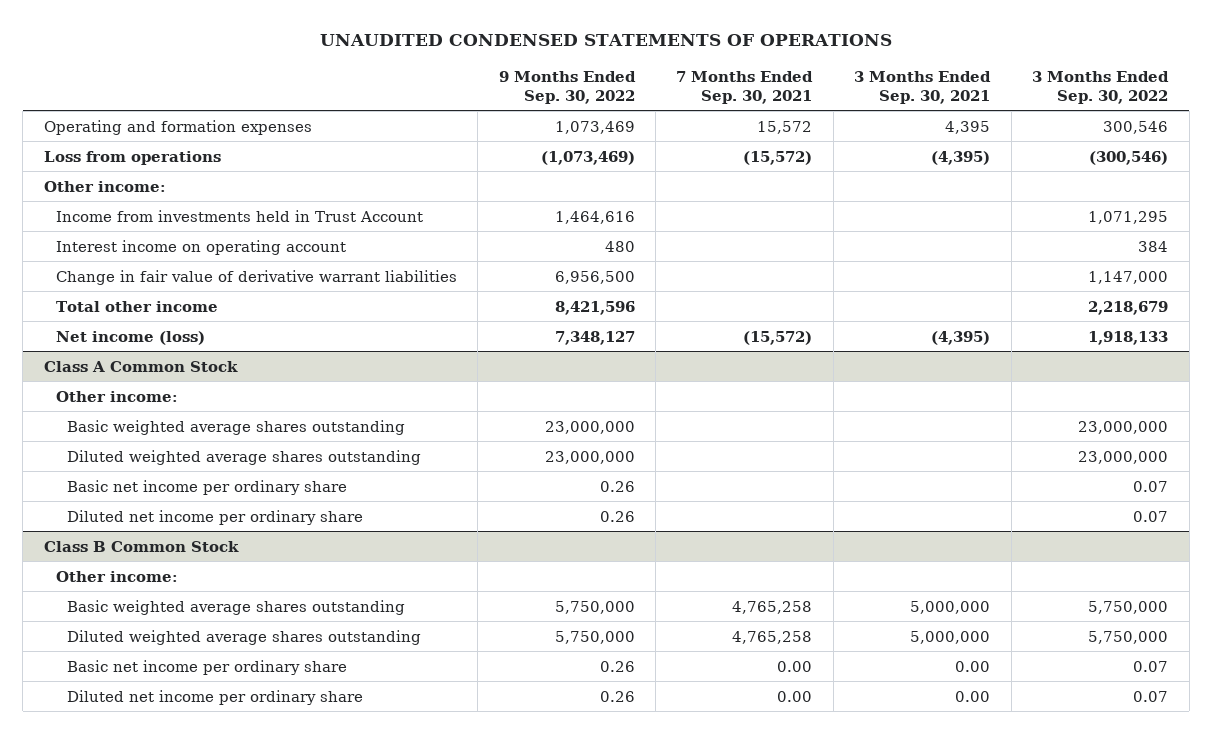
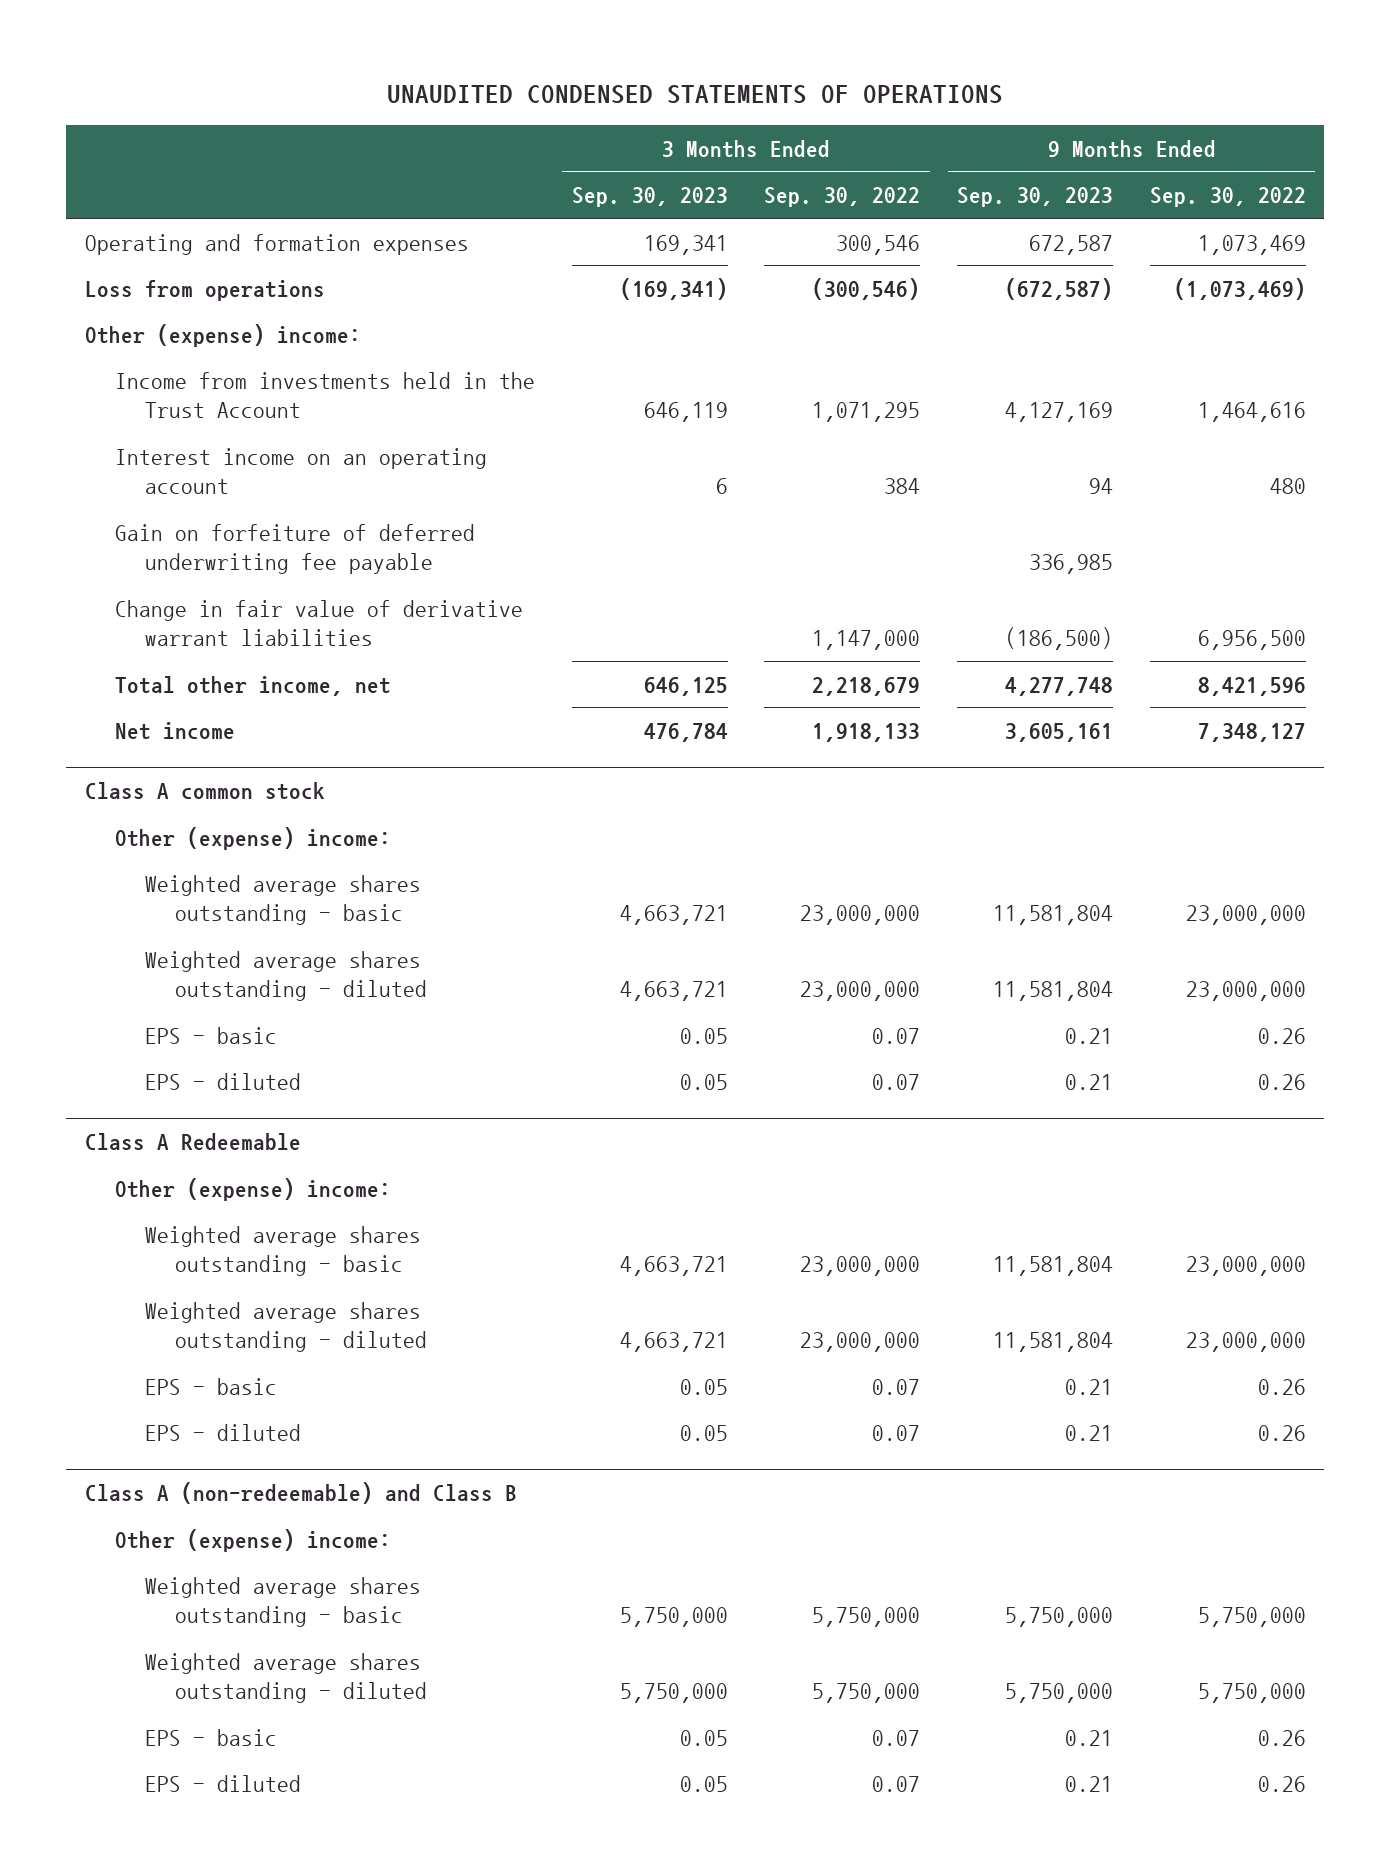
- | 9 Months Ended Sep. 30, 2022 | 7 Months Ended Sep. 30, 2021 | 3 Months Ended Sep. 30, 2021 | 3 Months Ended Sep. 30, 2022
+ | 3 Months Ended Sep. 30, 2023 | 3 Months Ended Sep. 30, 2022 | 9 Months Ended Sep. 30, 2023 | 9 Months Ended Sep. 30, 2022
- Other income:
- Income from investments held in Trust Account | 1,464,616 | | | 1,071,295
- Interest income on operating account | 480 | | | 384
+ Other (expense) income:
+ Income from investments held in the Trust Account | 646,119 | 1,071,295 | 4,127,169 | 1,464,616
+ Interest income on an operating account | 6 | 384 | 94 | 480
+ Gain on forfeiture of deferred underwriting fee payable | | | 336,985 |
- Total other income | 8,421,596 | | | 2,218,679
- Net income (loss) | 7,348,127 | (15,572) | (4,395) | 1,918,133
- Class A Common Stock
- Other income:
- Basic weighted average shares outstanding | 23,000,000 | | | 23,000,000
- Diluted weighted average shares outstanding | 23,000,000 | | | 23,000,000
- Basic net income per ordinary share | 0.26 | | | 0.07
- Diluted net income per ordinary share | 0.26 | | | 0.07
- Class B Common Stock
- Other income:
- Basic weighted average shares outstanding | 5,750,000 | 4,765,258 | 5,000,000 | 5,750,000
- Diluted weighted average shares outstanding | 5,750,000 | 4,765,258 | 5,000,000 | 5,750,000
- Basic net income per ordinary share | 0.26 | 0.00 | 0.00 | 0.07
- Diluted net income per ordinary share | 0.26 | 0.00 | 0.00 | 0.07
+ Total other income, net | 646,125 | 2,218,679 | 4,277,748 | 8,421,596
+ Net income | 476,784 | 1,918,133 | 3,605,161 | 7,348,127
+ Class A common stock
+ Other (expense) income:
+ Weighted average shares outstanding - basic | 4,663,721 | 23,000,000 | 11,581,804 | 23,000,000
+ Weighted average shares outstanding - diluted | 4,663,721 | 23,000,000 | 11,581,804 | 23,000,000
+ EPS - basic | 0.05 | 0.07 | 0.21 | 0.26
+ EPS - diluted | 0.05 | 0.07 | 0.21 | 0.26
+ Class A Redeemable
+ Other (expense) income:
+ Weighted average shares outstanding - basic | 4,663,721 | 23,000,000 | 11,581,804 | 23,000,000
+ Weighted average shares outstanding - diluted | 4,663,721 | 23,000,000 | 11,581,804 | 23,000,000
+ EPS - basic | 0.05 | 0.07 | 0.21 | 0.26
+ EPS - diluted | 0.05 | 0.07 | 0.21 | 0.26
+ Class A (non-redeemable) and Class B
+ Other (expense) income:
+ Weighted average shares outstanding - basic | 5,750,000 | 5,750,000 | 5,750,000 | 5,750,000
+ Weighted average shares outstanding - diluted | 5,750,000 | 5,750,000 | 5,750,000 | 5,750,000
+ EPS - basic | 0.05 | 0.07 | 0.21 | 0.26
+ EPS - diluted | 0.05 | 0.07 | 0.21 | 0.26

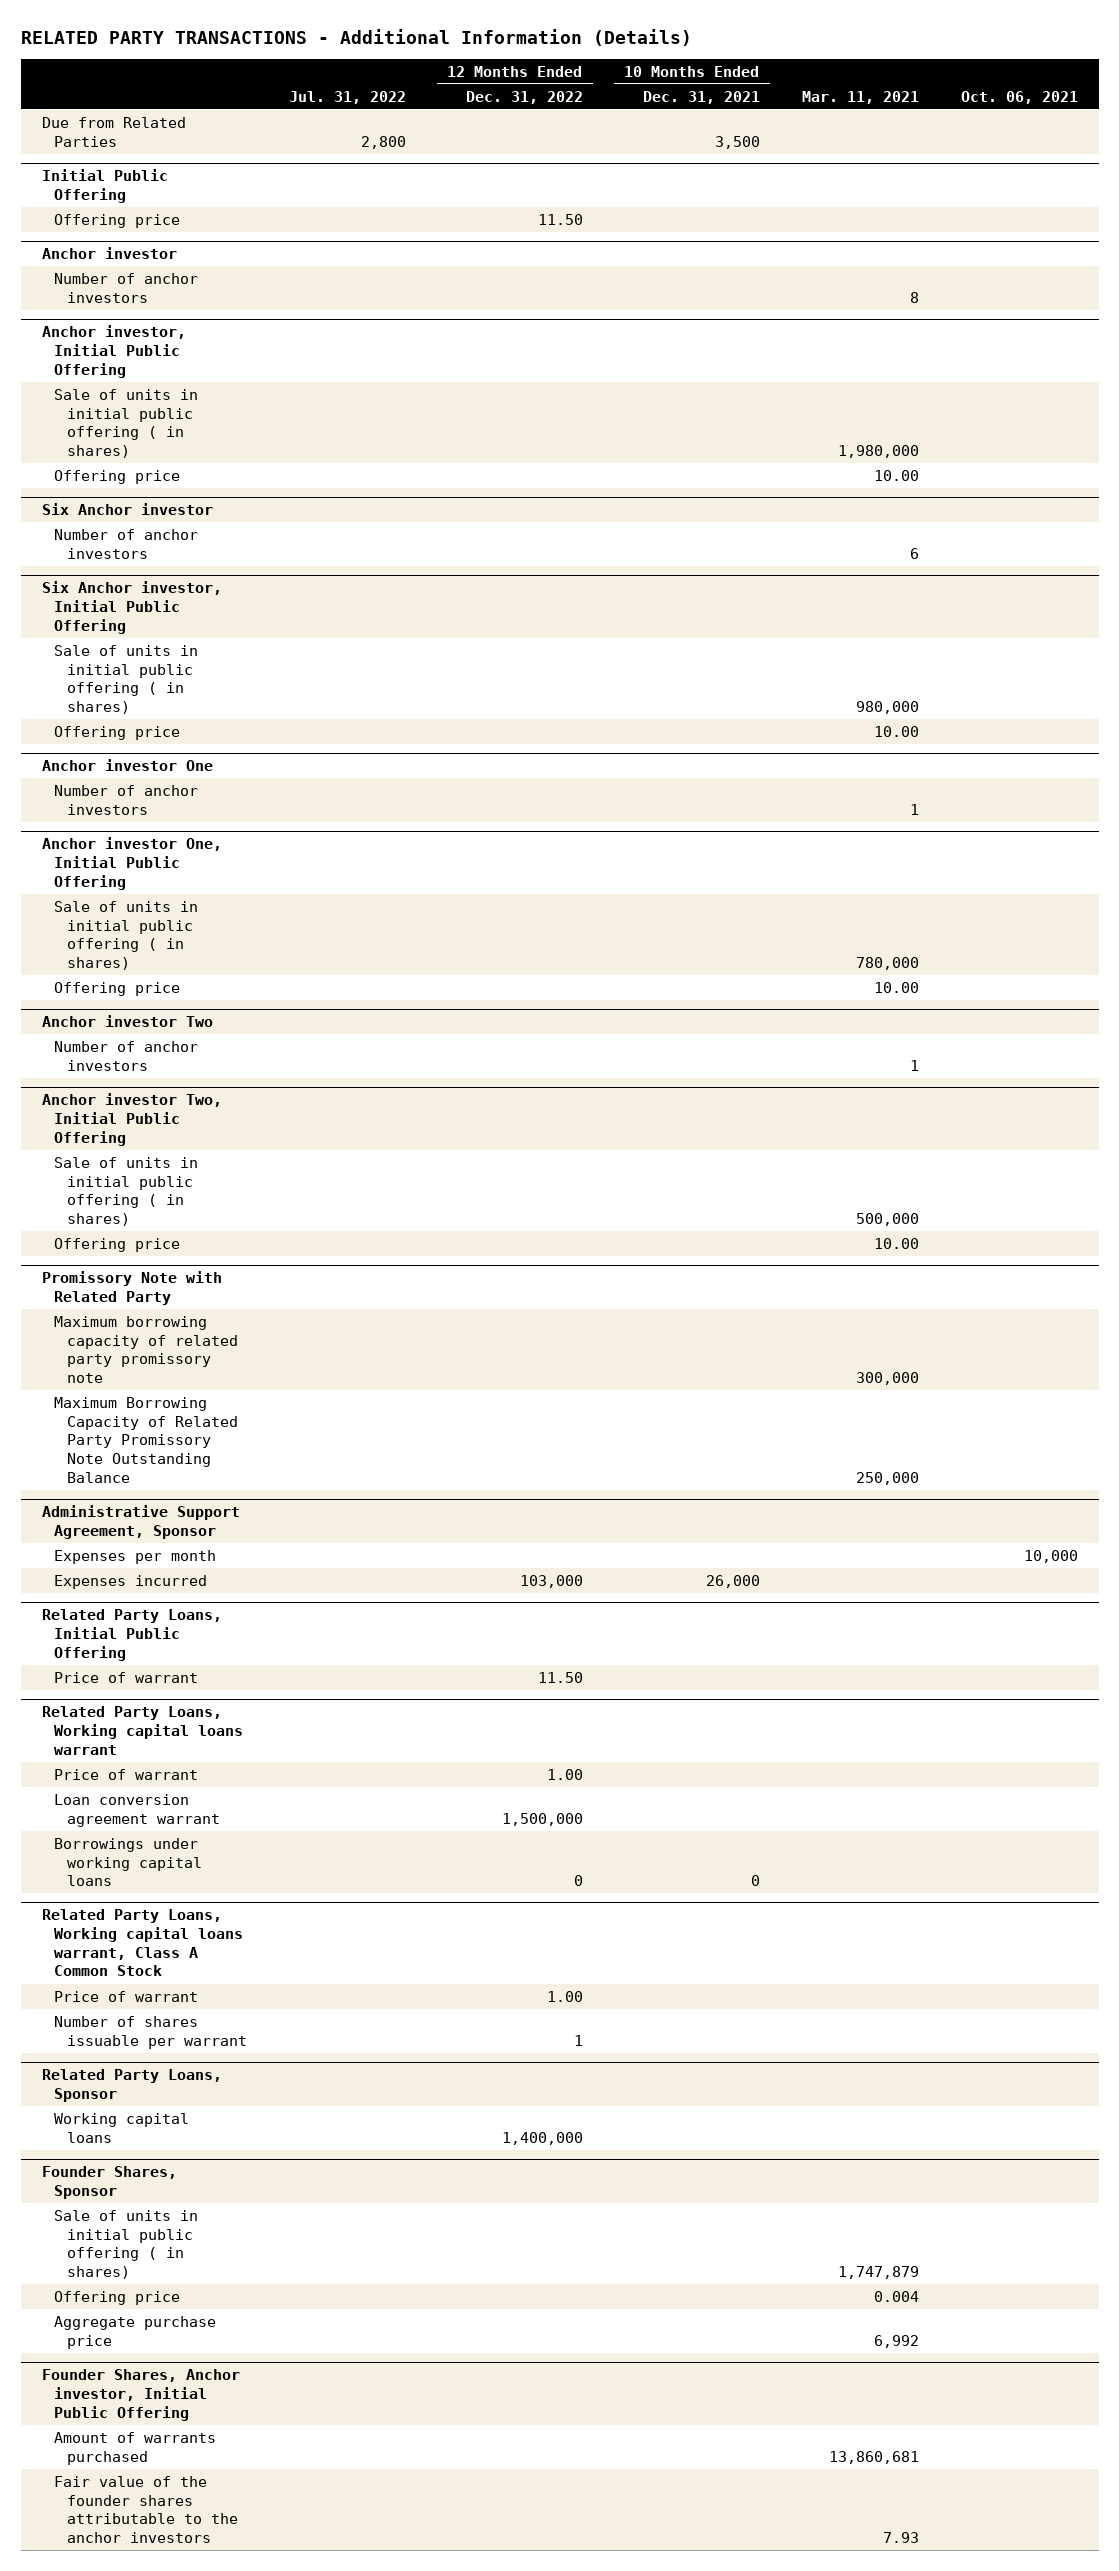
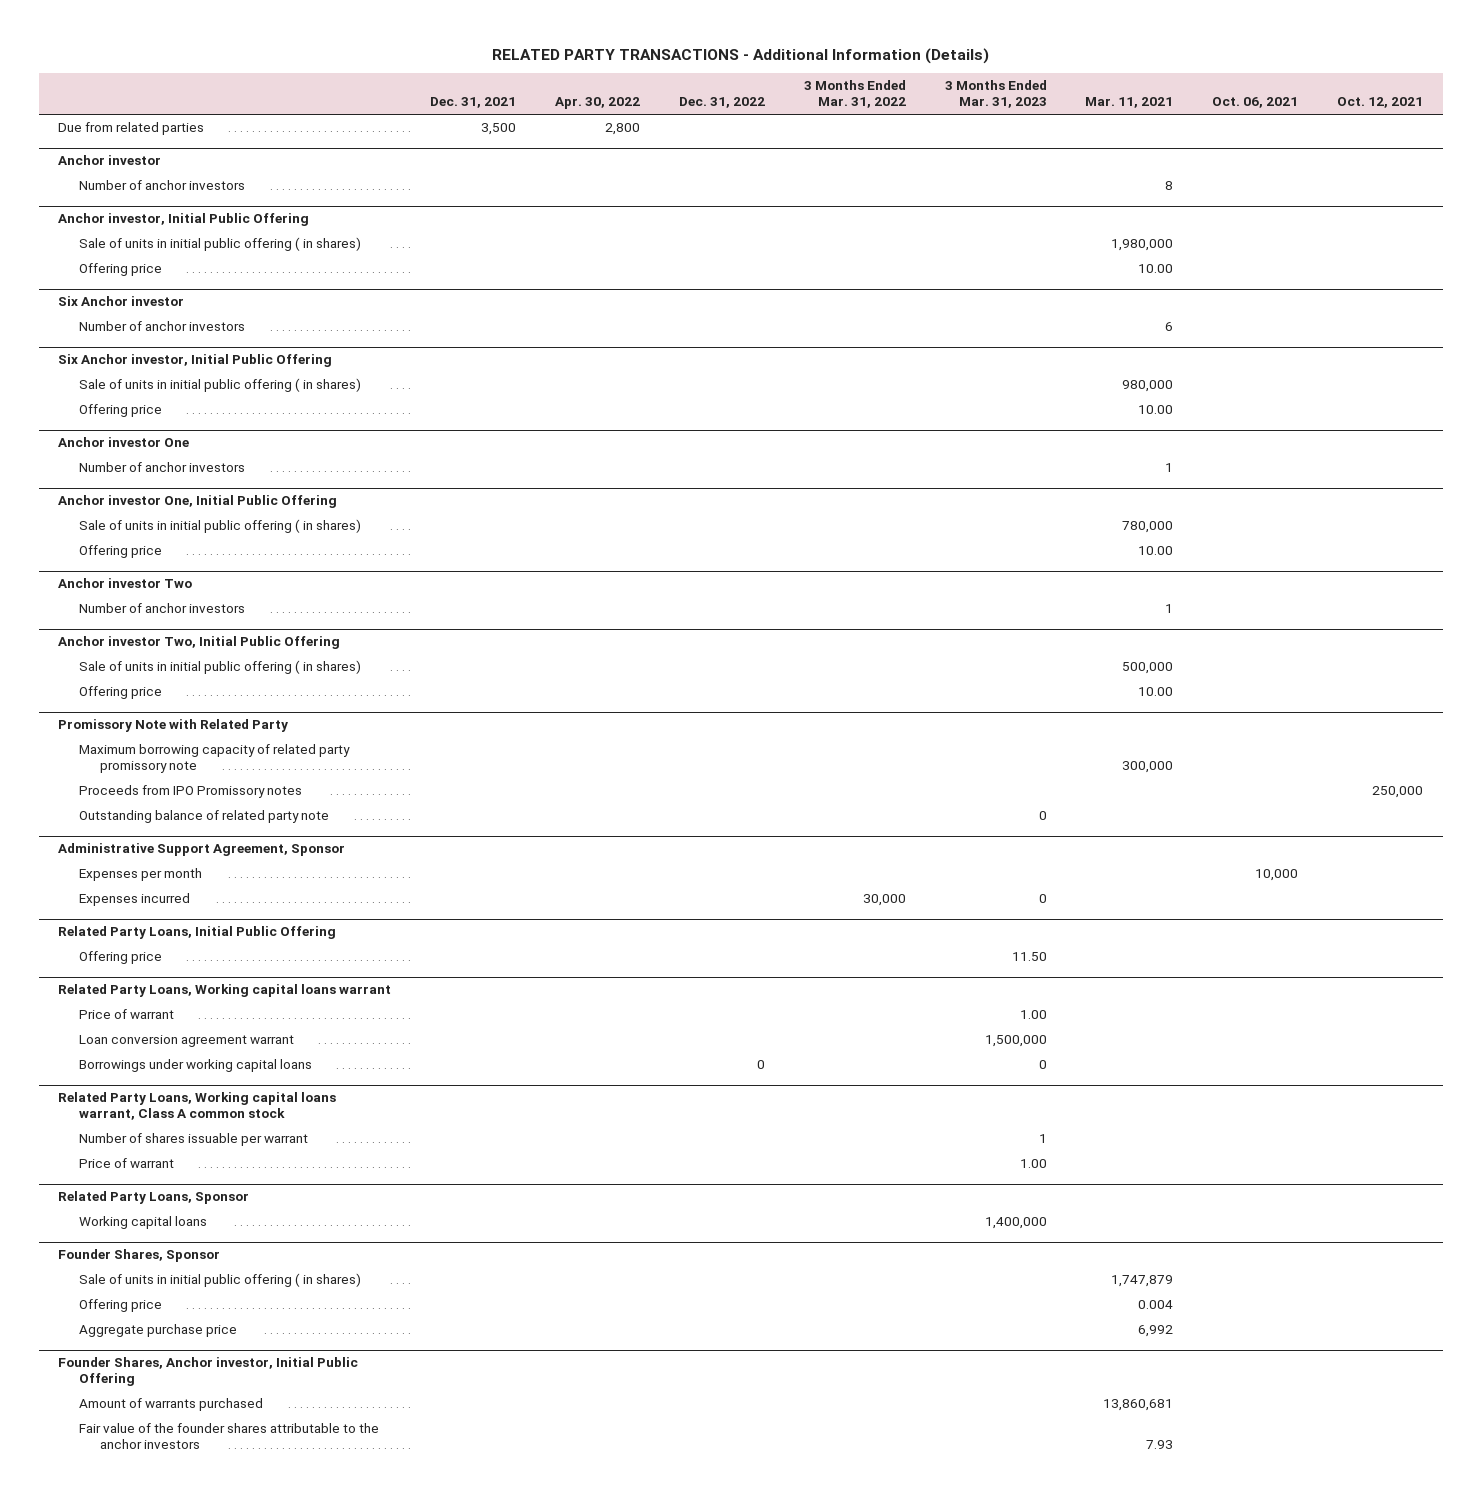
- | Jul. 31, 2022 | 12 Months Ended Dec. 31, 2022 | 10 Months Ended Dec. 31, 2021 | Mar. 11, 2021 | Oct. 06, 2021
+ | Dec. 31, 2021 | Apr. 30, 2022 | Dec. 31, 2022 | 3 Months Ended Mar. 31, 2022 | 3 Months Ended Mar. 31, 2023 | Mar. 11, 2021 | Oct. 06, 2021 | Oct. 12, 2021
- Due from Related Parties | 2,800 | | 3,500 | |
- Initial Public Offering
- Offering price | | 11.50 | | |
+ Due from related parties | 3,500 | 2,800 | | | | | |
@ Promissory Note with Related Party
- Maximum Borrowing Capacity of Related Party Promissory Note Outstanding Balance | | | | 250,000 |
+ Proceeds from IPO Promissory notes | | | | | | | | 250,000
+ Outstanding balance of related party note | | | | | 0 | | |
@ Related Party Loans, Initial Public Offering
- Price of warrant | | 11.50 | | |
+ Offering price | | | | | 11.50 | | |
- Related Party Loans, Working capital loans warrant, Class A Common Stock
- Price of warrant | | 1.00 | | |
+ Related Party Loans, Working capital loans warrant, Class A common stock
+ Price of warrant | | | | | 1.00 | | |

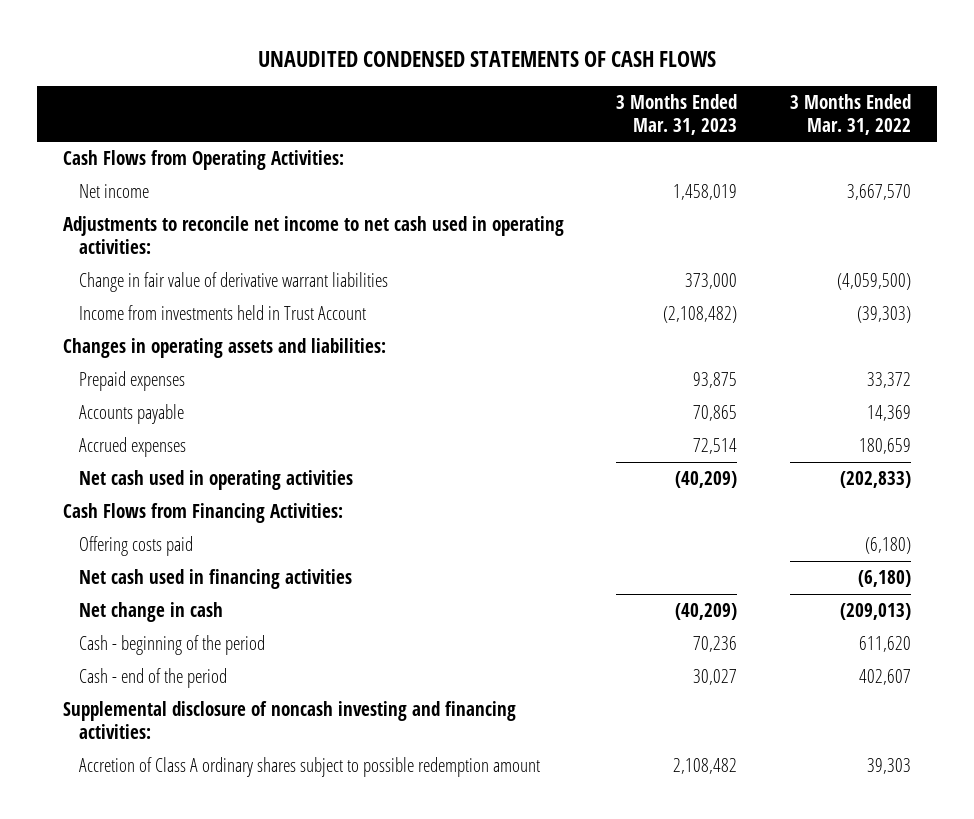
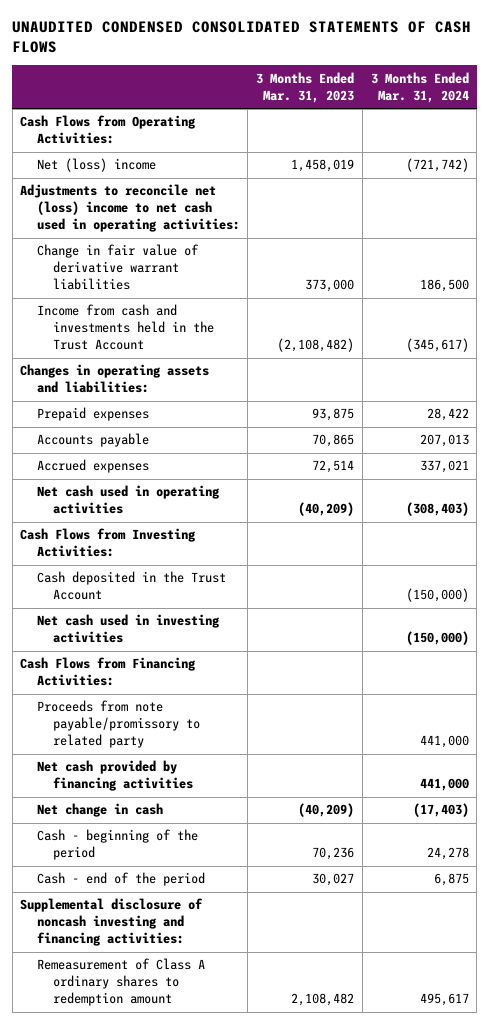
- UNAUDITED CONDENSED STATEMENTS OF CASH FLOWS
+ UNAUDITED CONDENSED CONSOLIDATED STATEMENTS OF CASH FLOWS
- | 3 Months Ended Mar. 31, 2023 | 3 Months Ended Mar. 31, 2022
+ | 3 Months Ended Mar. 31, 2023 | 3 Months Ended Mar. 31, 2024
- Net income | 1,458,019 | 3,667,570
- Adjustments to reconcile net income to net cash used in operating activities:
+ Net (loss) income | 1,458,019 | (721,742)
+ Adjustments to reconcile net (loss) income to net cash used in operating activities:
- Income from investments held in Trust Account | (2,108,482) | (39,303)
+ Income from cash and investments held in the Trust Account | (2,108,482) | (345,617)
+ Cash Flows from Investing Activities:
+ Cash deposited in the Trust Account | | (150,000)
+ Net cash used in investing activities | | (150,000)
- Offering costs paid | | (6,180)
- Net cash used in financing activities | | (6,180)
+ Proceeds from note payable/promissory to related party | | 441,000
+ Net cash provided by financing activities | | 441,000
- Accretion of Class A ordinary shares subject to possible redemption amount | 2,108,482 | 39,303
+ Remeasurement of Class A ordinary shares to redemption amount | 2,108,482 | 495,617

